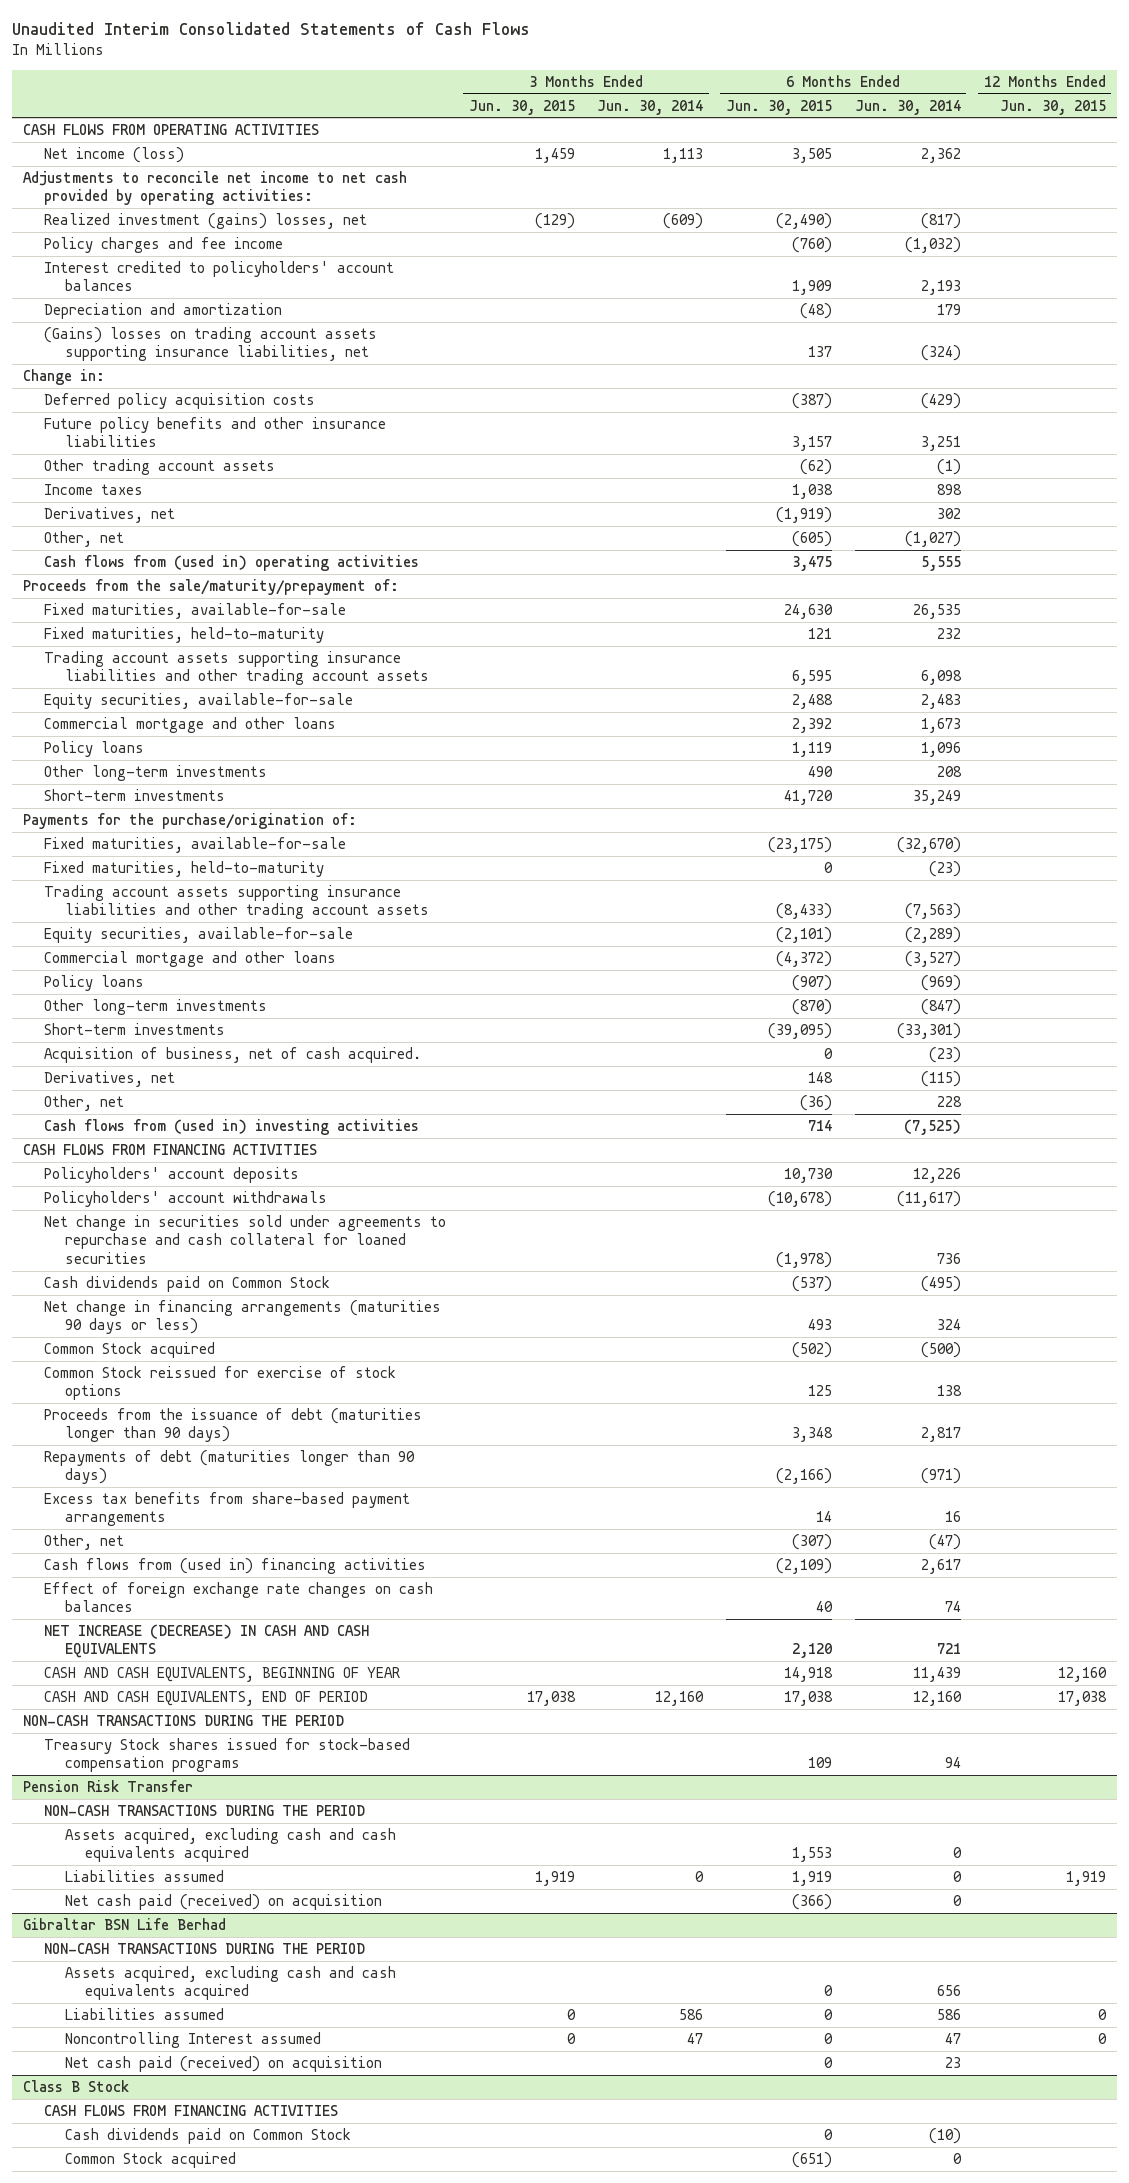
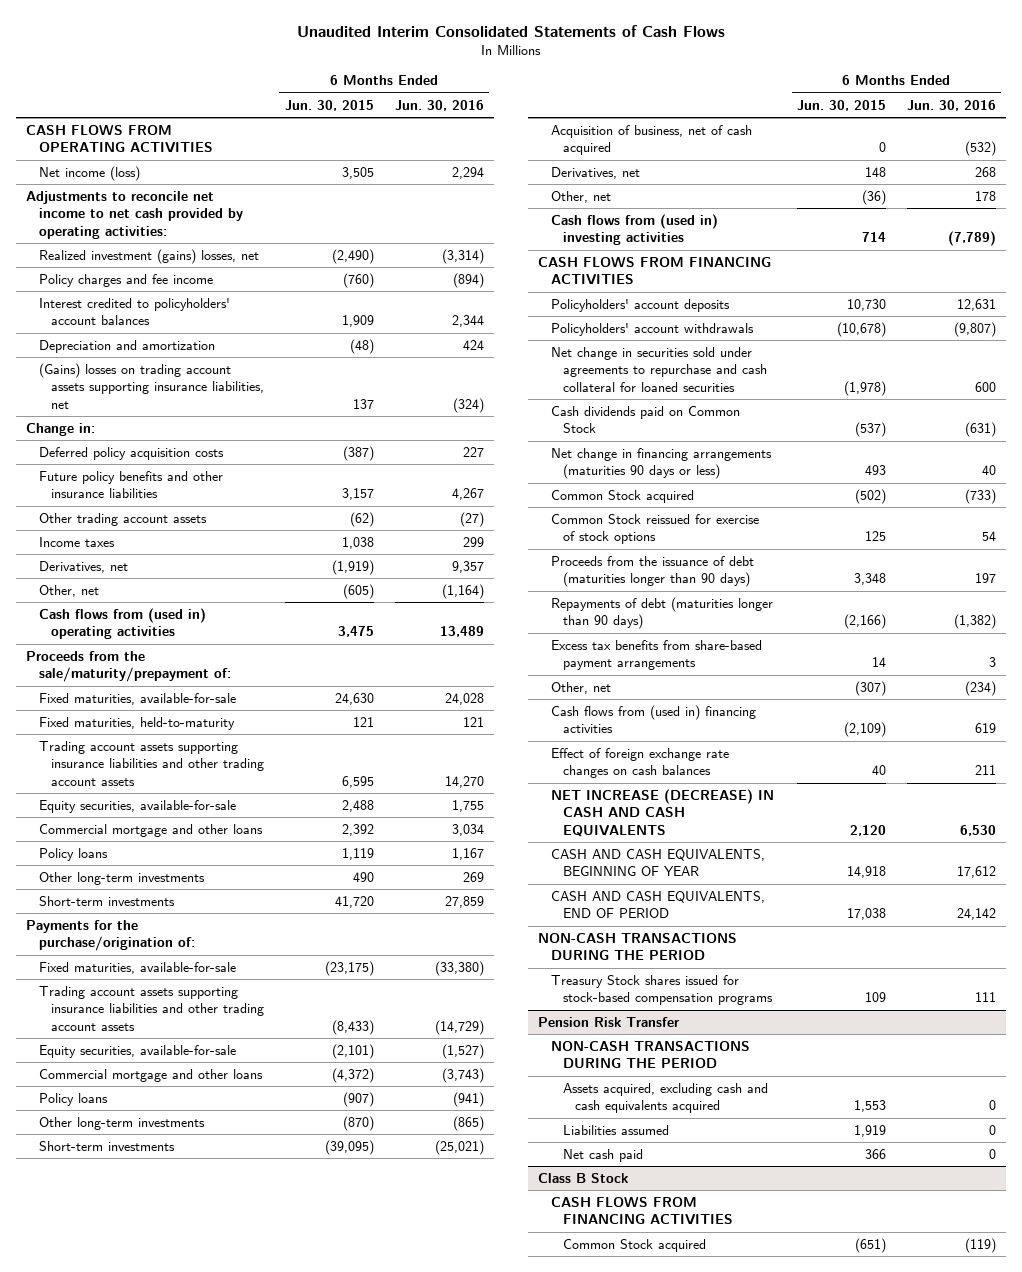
- | 3 Months Ended Jun. 30, 2015 | 3 Months Ended Jun. 30, 2014 | 6 Months Ended Jun. 30, 2015 | 6 Months Ended Jun. 30, 2014 | 12 Months Ended Jun. 30, 2015
+ | 6 Months Ended Jun. 30, 2015 | 6 Months Ended Jun. 30, 2016
- Fixed maturities, held-to-maturity | | | 0 | (23) |
- Acquisition of business, net of cash acquired. | | | 0 | (23) |
+ Acquisition of business, net of cash acquired | 0 | (532)
@ Pension Risk Transfer
- Net cash paid (received) on acquisition | | | (366) | 0 |
- Gibraltar BSN Life Berhad
- NON-CASH TRANSACTIONS DURING THE PERIOD
- Assets acquired, excluding cash and cash equivalents acquired | | | 0 | 656 |
- Liabilities assumed | 0 | 586 | 0 | 586 | 0
- Noncontrolling Interest assumed | 0 | 47 | 0 | 47 | 0
- Net cash paid (received) on acquisition | | | 0 | 23 |
@ Pension Risk Transfer
+ Net cash paid | 366 | 0
@ Class B Stock
- Cash dividends paid on Common Stock | | | 0 | (10) |

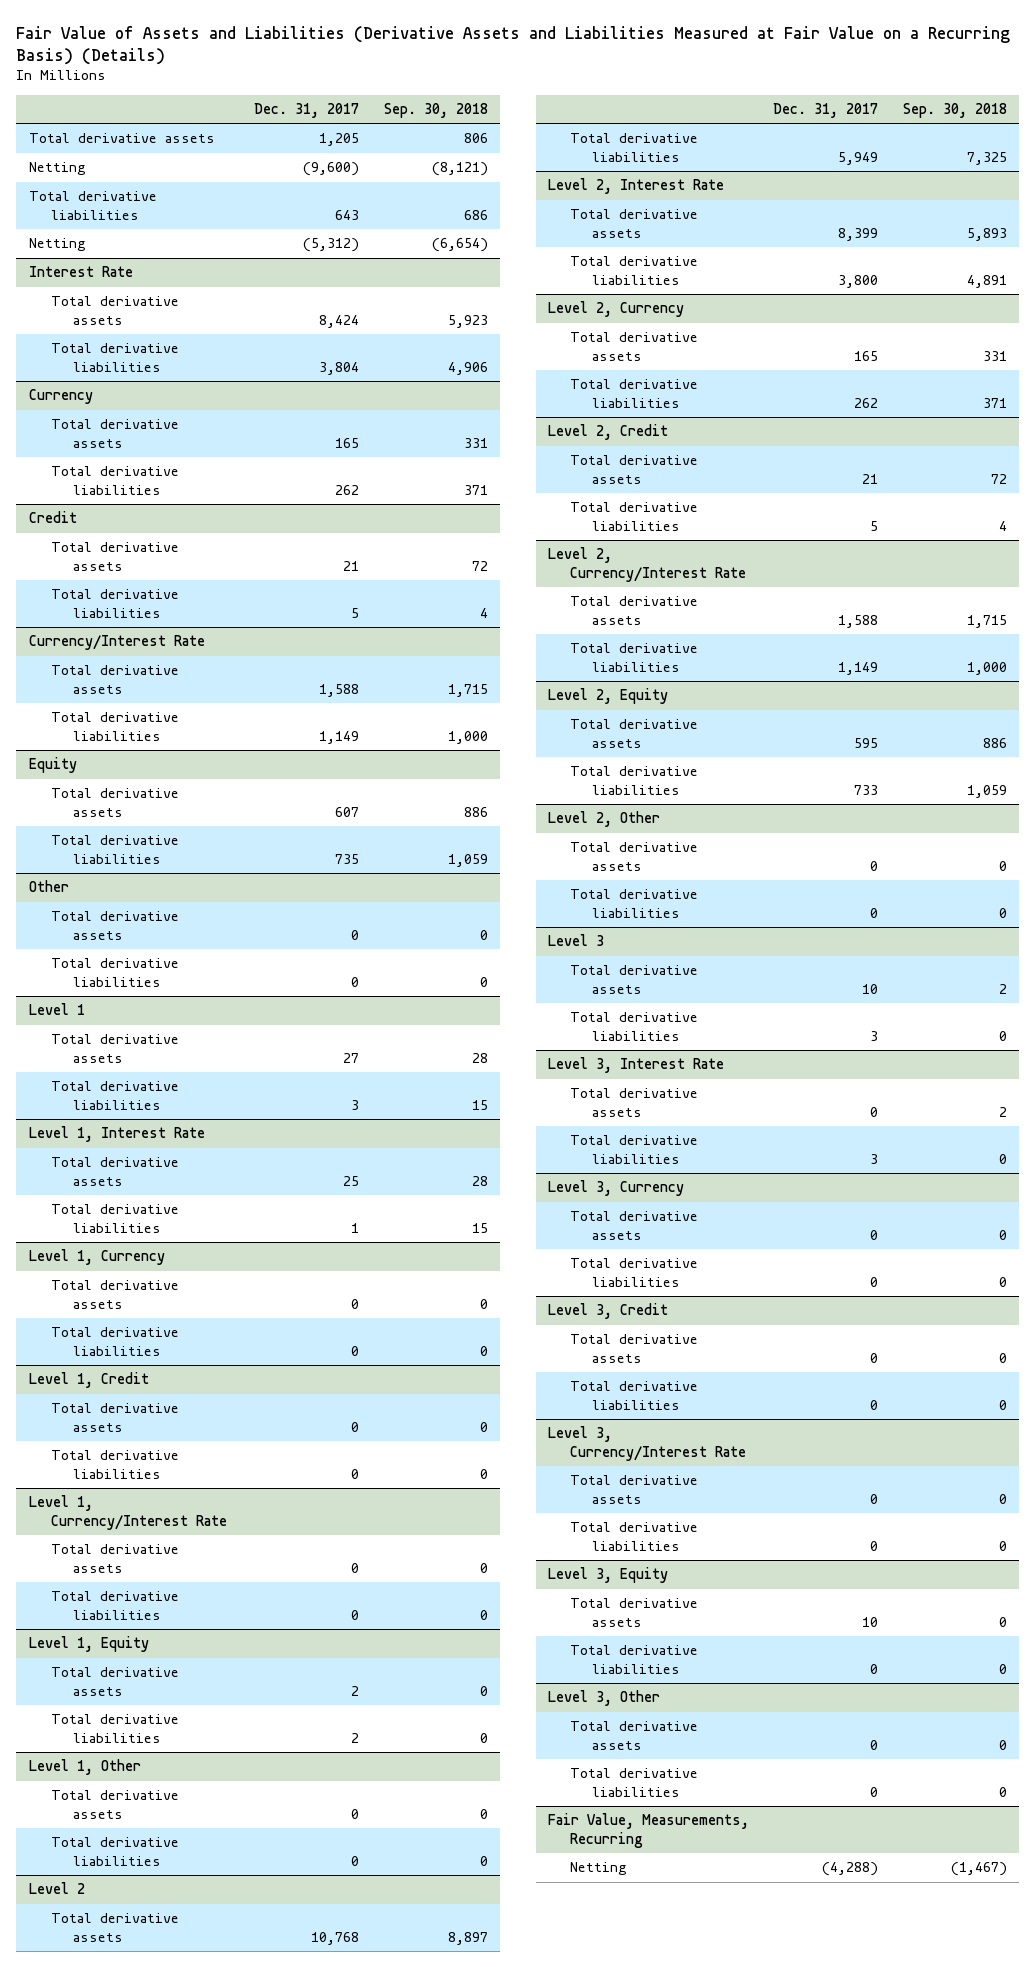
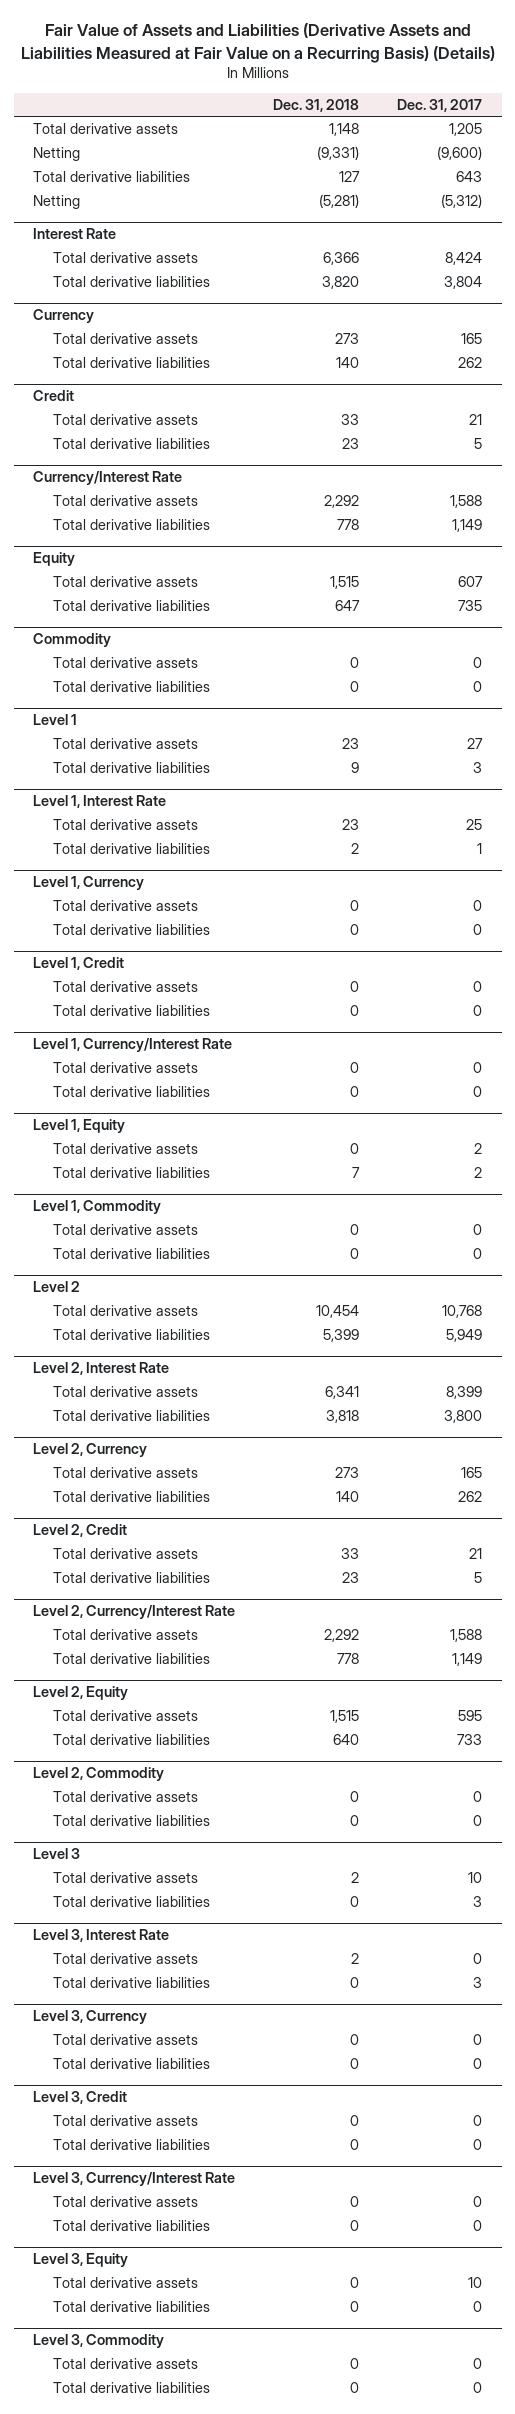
- | Dec. 31, 2017 | Sep. 30, 2018
+ | Dec. 31, 2018 | Dec. 31, 2017
- Other
+ Commodity
- Level 1, Other
+ Level 1, Commodity
- Level 2, Other
+ Level 2, Commodity
- Level 3, Other
+ Level 3, Commodity
- Fair Value, Measurements, Recurring
- Netting | (4,288) | (1,467)

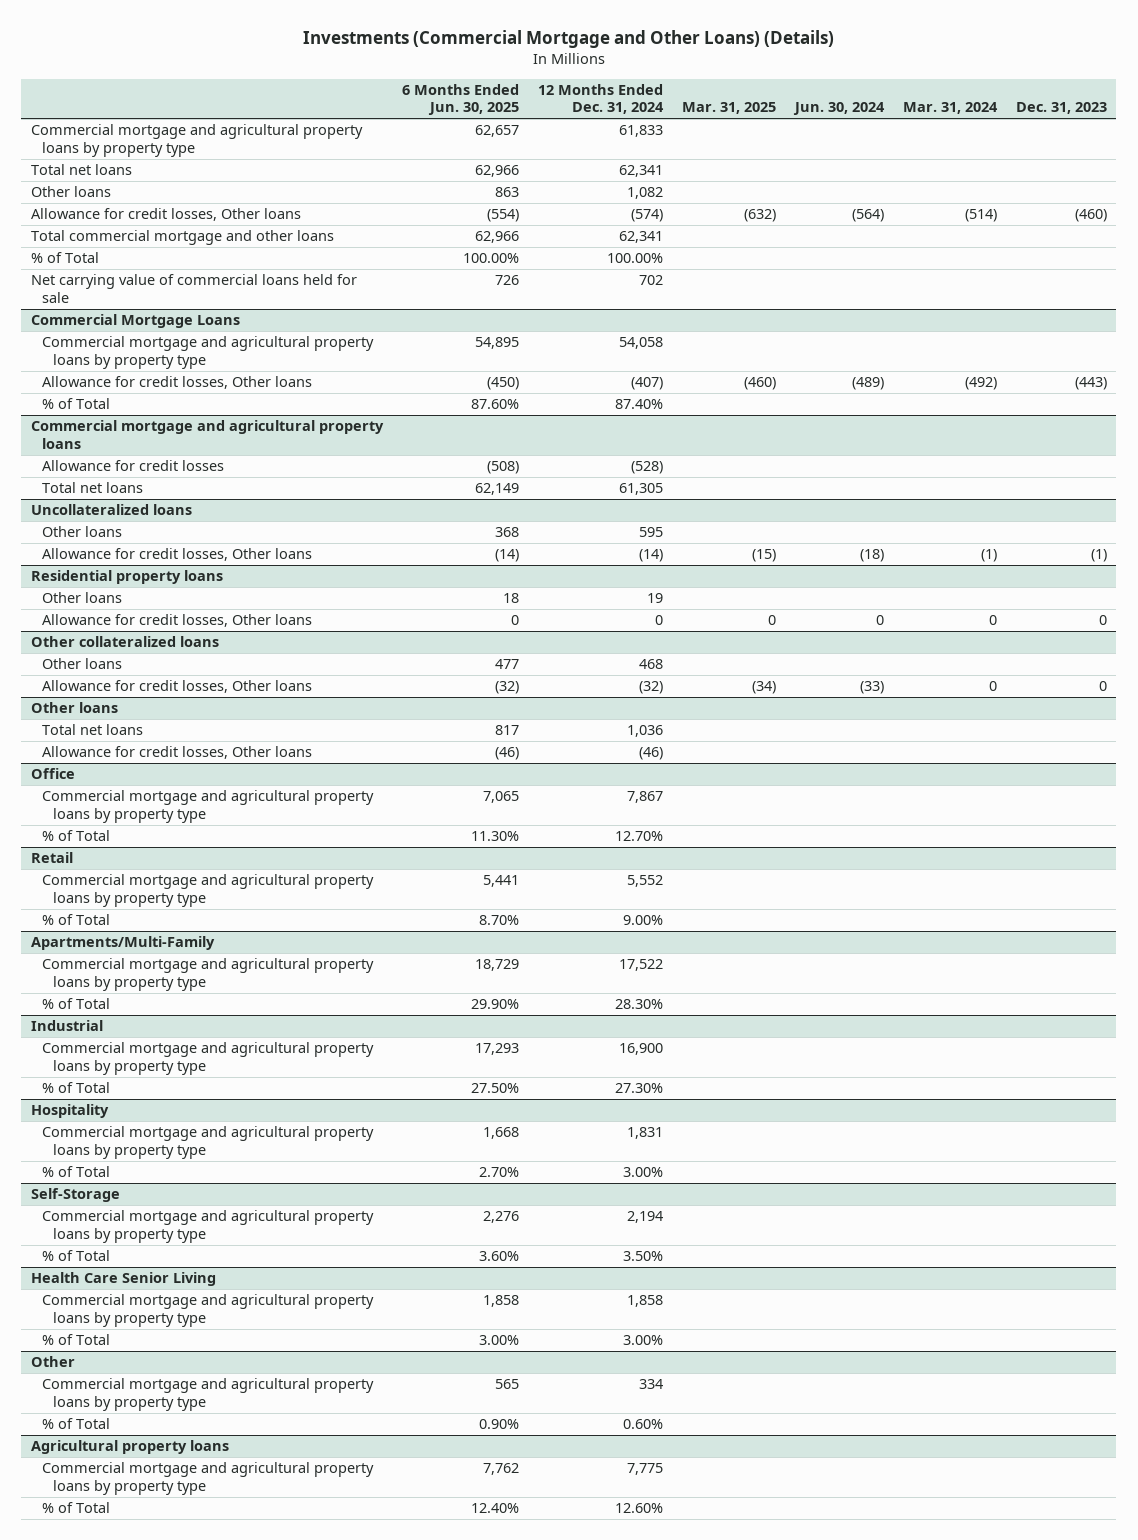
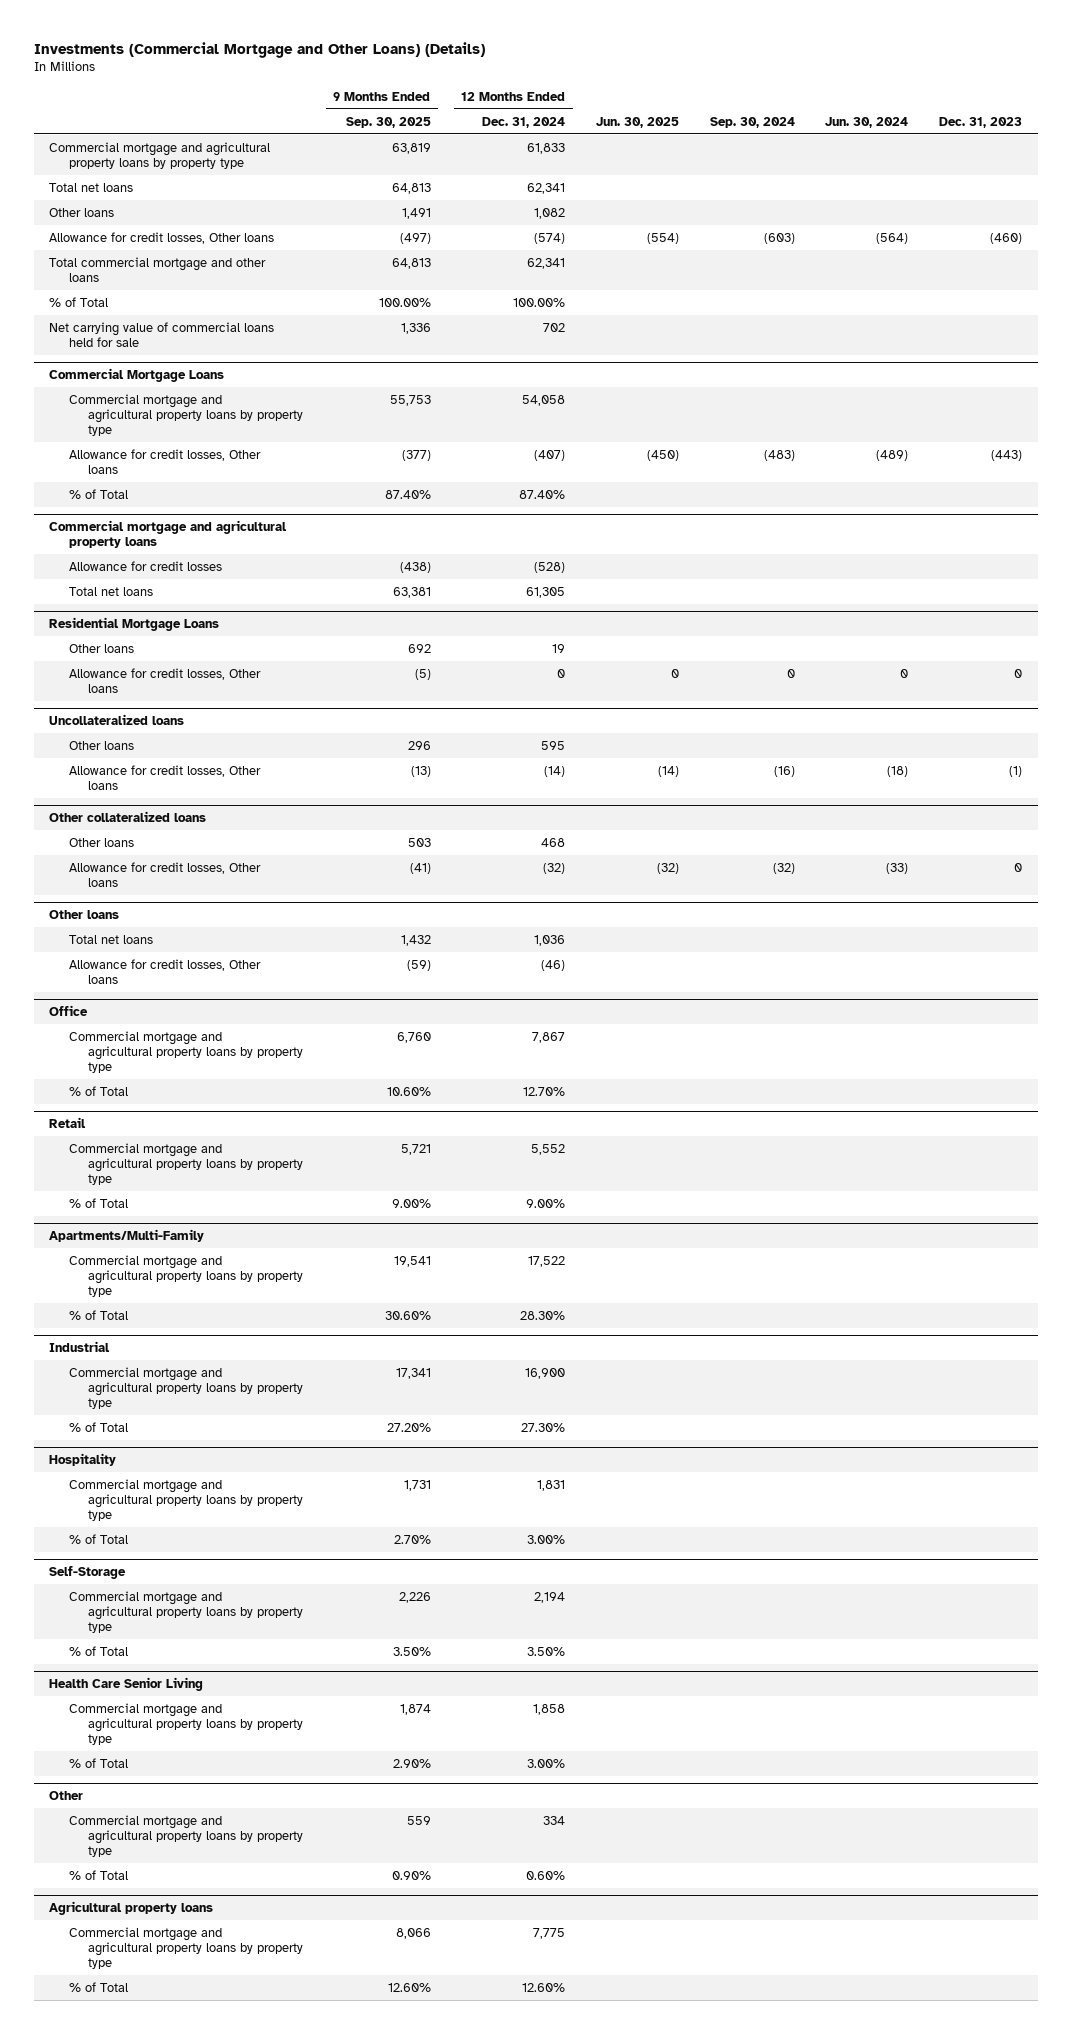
- | 6 Months Ended Jun. 30, 2025 | 12 Months Ended Dec. 31, 2024 | Mar. 31, 2025 | Jun. 30, 2024 | Mar. 31, 2024 | Dec. 31, 2023
+ | 9 Months Ended Sep. 30, 2025 | 12 Months Ended Dec. 31, 2024 | Jun. 30, 2025 | Sep. 30, 2024 | Jun. 30, 2024 | Dec. 31, 2023
+ Residential Mortgage Loans
+ Other loans | 692 | 19 | | | |
+ Allowance for credit losses, Other loans | (5) | 0 | 0 | 0 | 0 | 0
- Residential property loans
- Other loans | 18 | 19 | | | |
- Allowance for credit losses, Other loans | 0 | 0 | 0 | 0 | 0 | 0

